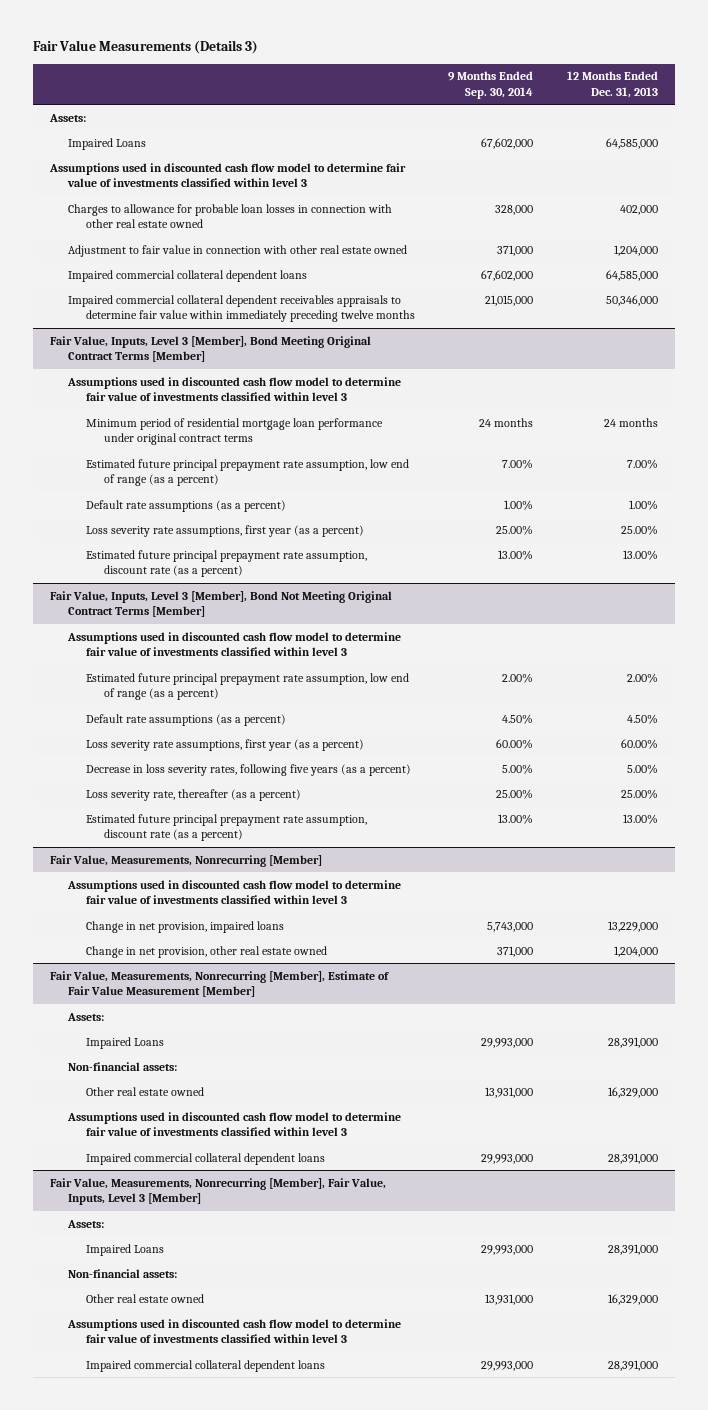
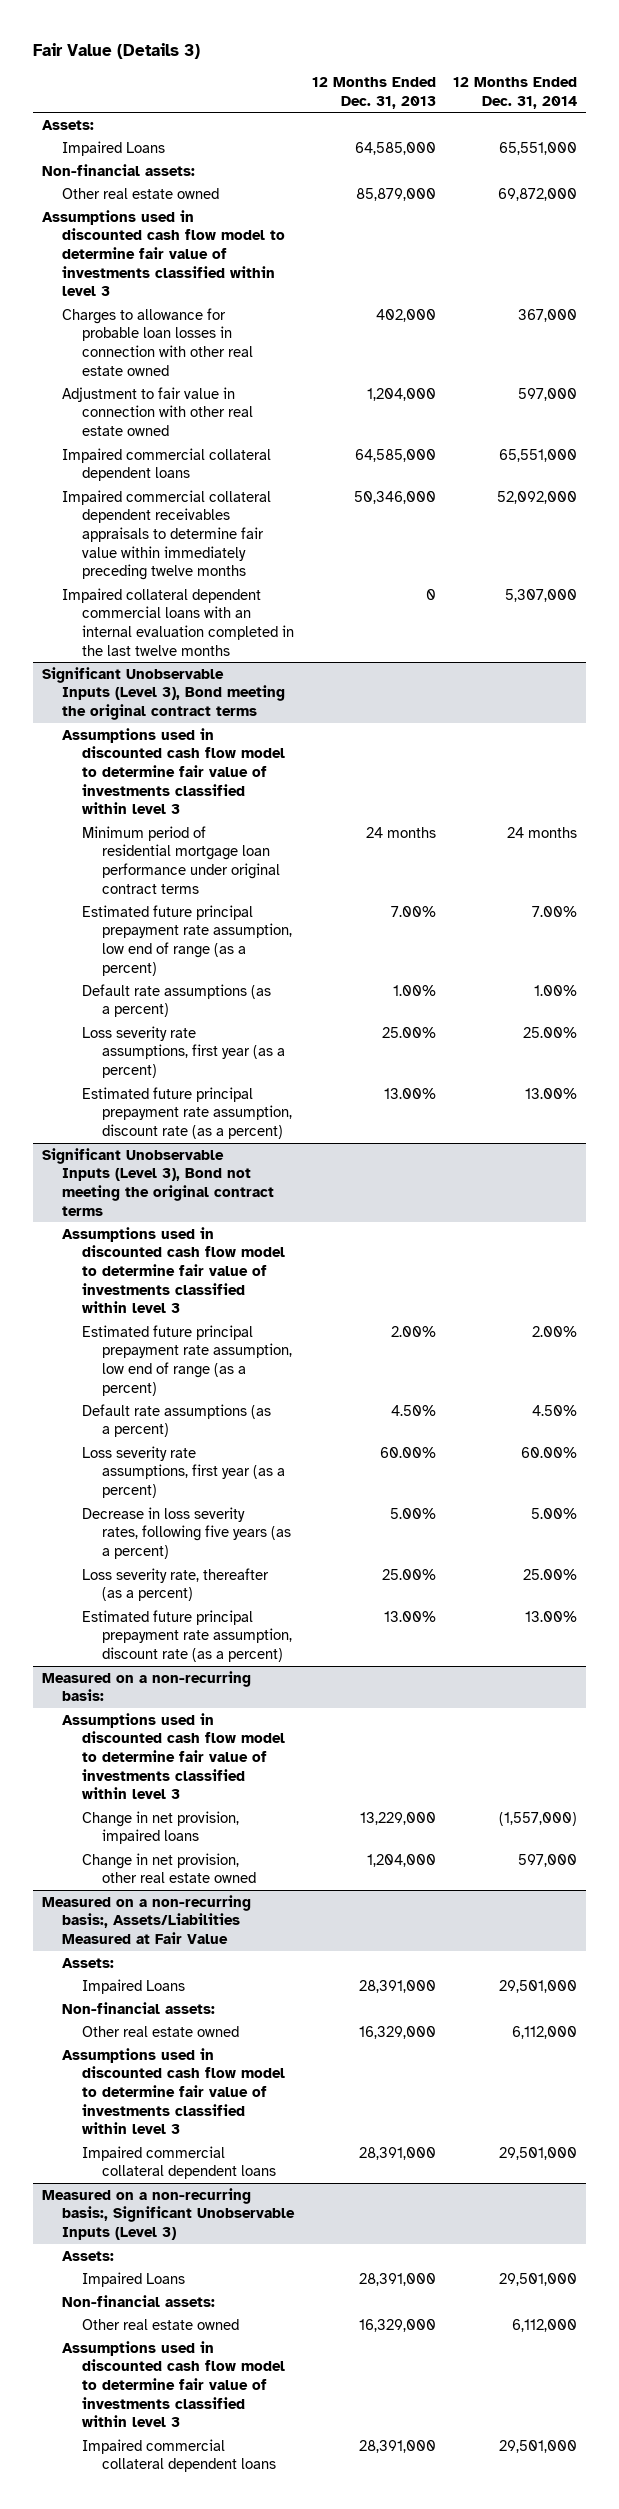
- Fair Value Measurements (Details 3)
+ Fair Value (Details 3)
- | 9 Months Ended Sep. 30, 2014 | 12 Months Ended Dec. 31, 2013
+ | 12 Months Ended Dec. 31, 2013 | 12 Months Ended Dec. 31, 2014
+ Non-financial assets:
+ Other real estate owned | 85,879,000 | 69,872,000
- Fair Value, Inputs, Level 3 [Member], Bond Meeting Original Contract Terms [Member]
+ Impaired collateral dependent commercial loans with an internal evaluation completed in the last twelve months | 0 | 5,307,000
+ Significant Unobservable Inputs (Level 3), Bond meeting the original contract terms
- Fair Value, Inputs, Level 3 [Member], Bond Not Meeting Original Contract Terms [Member]
+ Significant Unobservable Inputs (Level 3), Bond not meeting the original contract terms
- Fair Value, Measurements, Nonrecurring [Member]
+ Measured on a non-recurring basis:
- Fair Value, Measurements, Nonrecurring [Member], Estimate of Fair Value Measurement [Member]
+ Measured on a non-recurring basis:, Assets/Liabilities Measured at Fair Value
- Fair Value, Measurements, Nonrecurring [Member], Fair Value, Inputs, Level 3 [Member]
+ Measured on a non-recurring basis:, Significant Unobservable Inputs (Level 3)

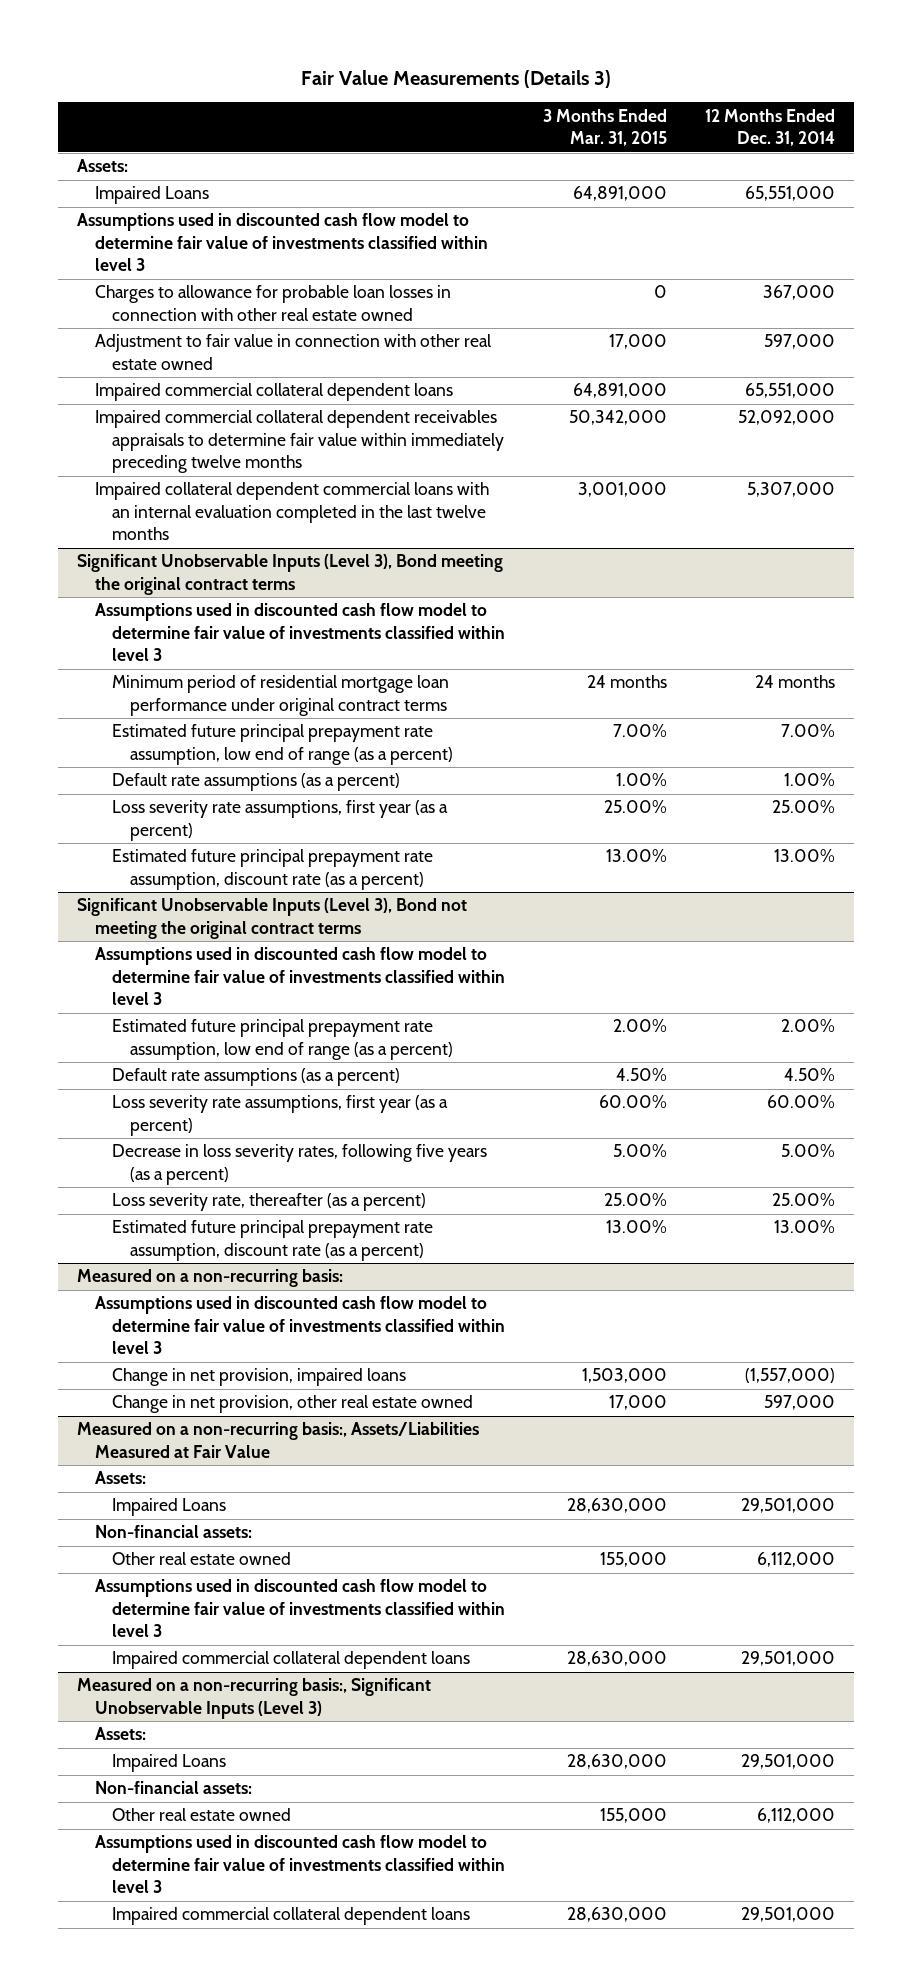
- Fair Value (Details 3)
+ Fair Value Measurements (Details 3)
- | 12 Months Ended Dec. 31, 2013 | 12 Months Ended Dec. 31, 2014
+ | 3 Months Ended Mar. 31, 2015 | 12 Months Ended Dec. 31, 2014
- Non-financial assets:
- Other real estate owned | 85,879,000 | 69,872,000

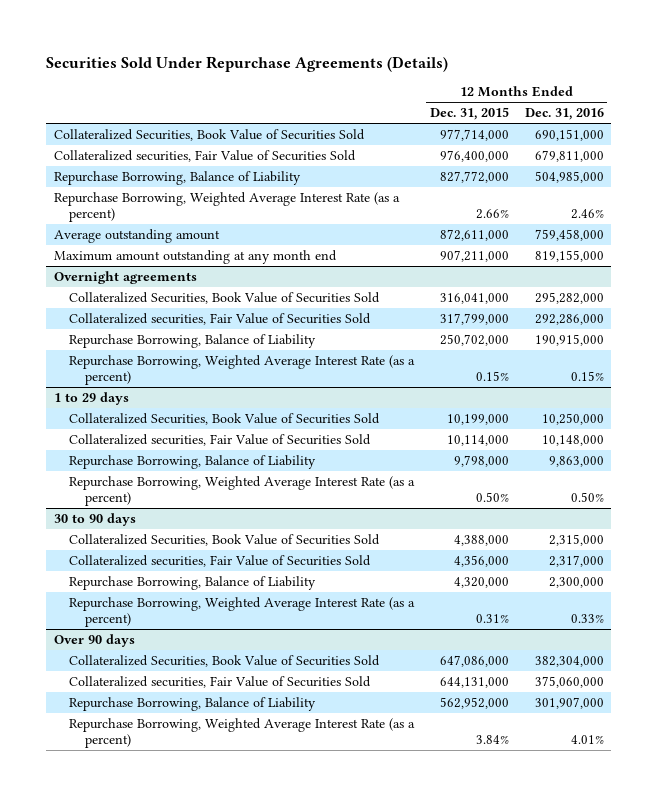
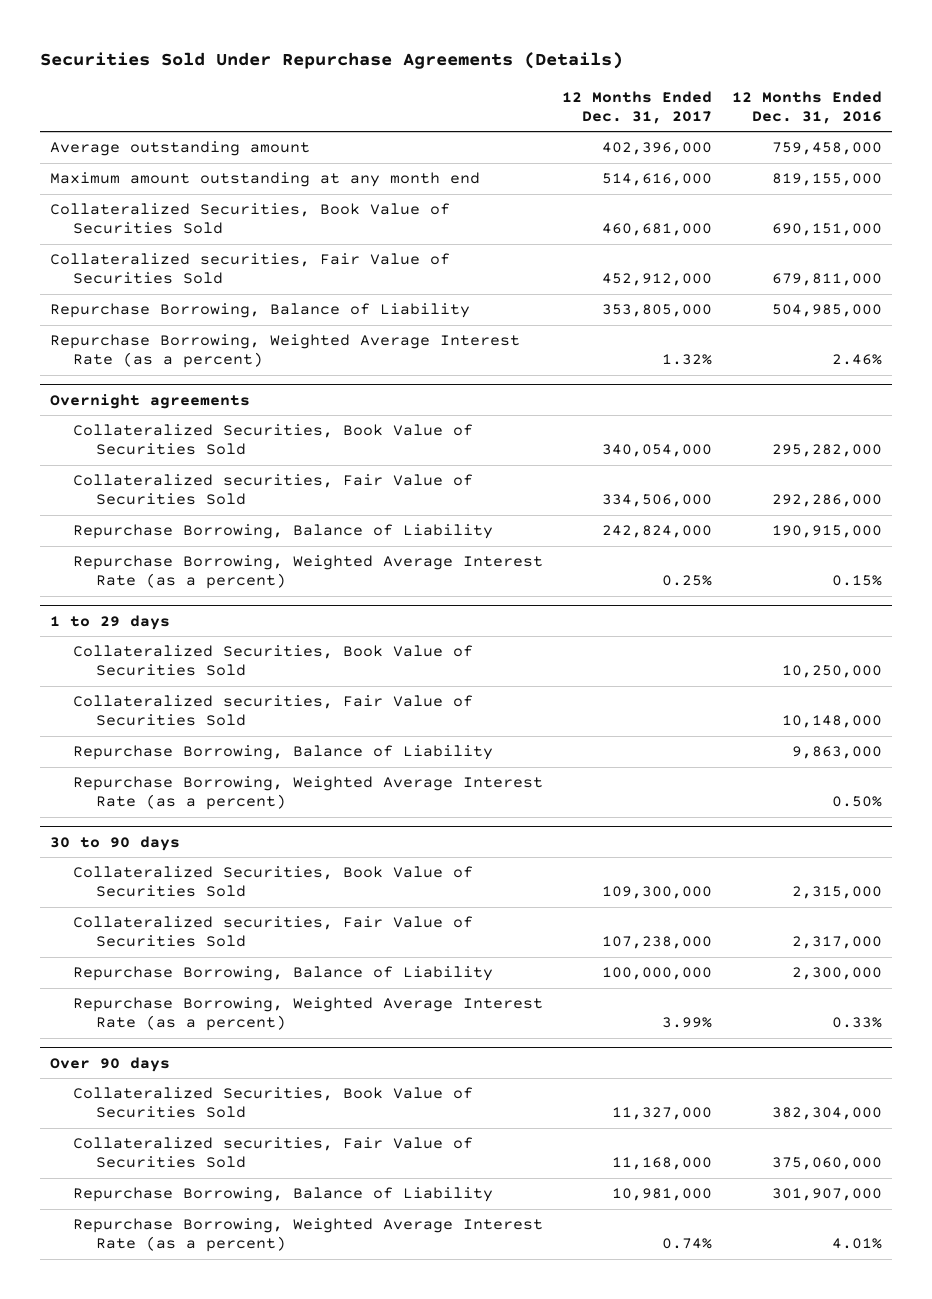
- | 12 Months Ended Dec. 31, 2015 | 12 Months Ended Dec. 31, 2016
+ | 12 Months Ended Dec. 31, 2017 | 12 Months Ended Dec. 31, 2016
moved up: Average outstanding amount | 402,396,000 | 759,458,000
moved up: Maximum amount outstanding at any month end | 514,616,000 | 819,155,000

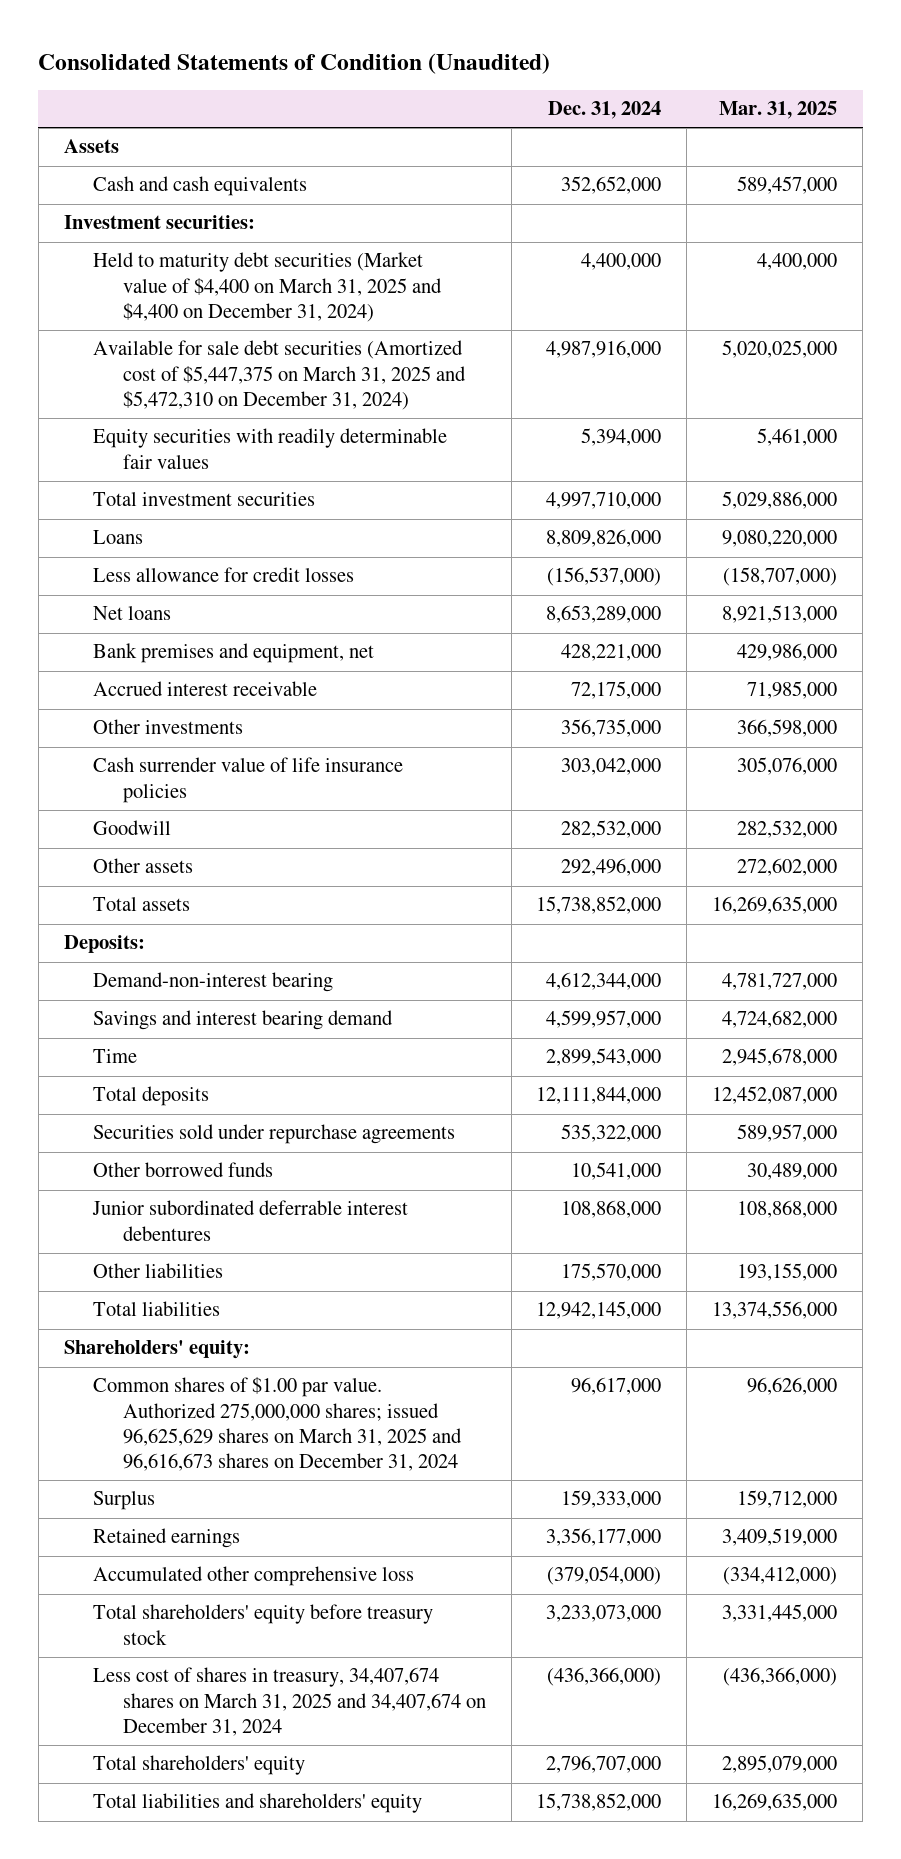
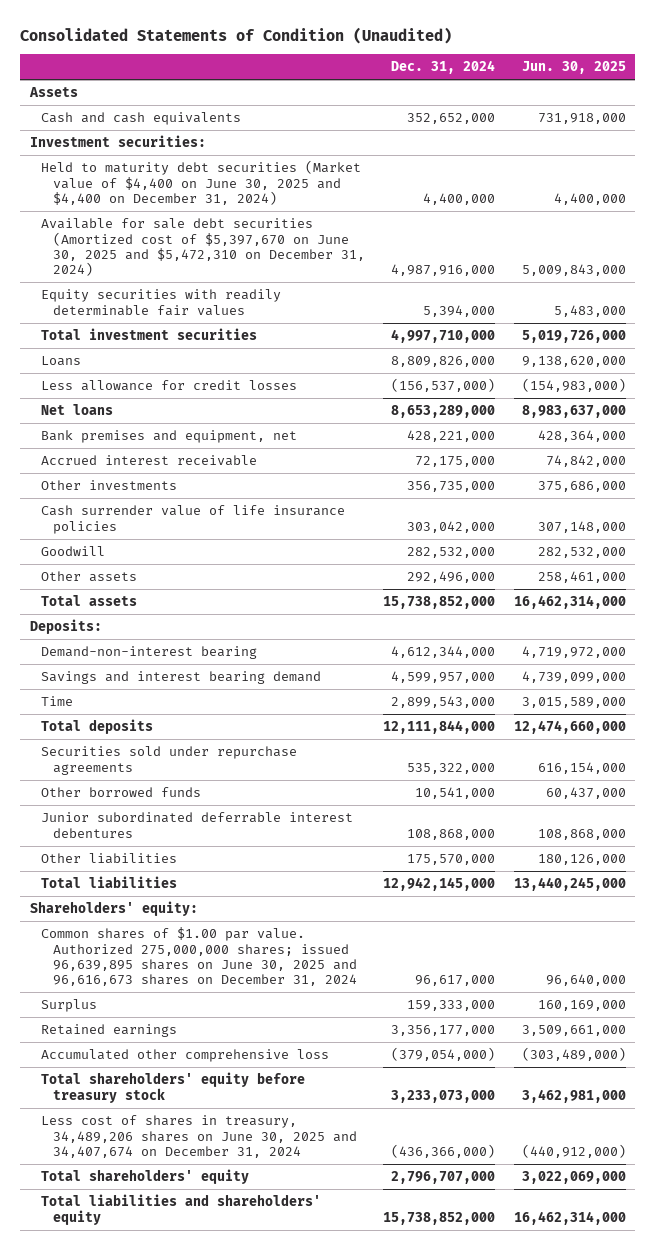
- | Dec. 31, 2024 | Mar. 31, 2025
+ | Dec. 31, 2024 | Jun. 30, 2025
- Held to maturity debt securities (Market value of $4,400 on March 31, 2025 and $4,400 on December 31, 2024) | 4,400,000 | 4,400,000
- Available for sale debt securities (Amortized cost of $5,447,375 on March 31, 2025 and $5,472,310 on December 31, 2024) | 4,987,916,000 | 5,020,025,000
+ Held to maturity debt securities (Market value of $4,400 on June 30, 2025 and $4,400 on December 31, 2024) | 4,400,000 | 4,400,000
+ Available for sale debt securities (Amortized cost of $5,397,670 on June 30, 2025 and $5,472,310 on December 31, 2024) | 4,987,916,000 | 5,009,843,000
- Common shares of $1.00 par value. Authorized 275,000,000 shares; issued 96,625,629 shares on March 31, 2025 and 96,616,673 shares on December 31, 2024 | 96,617,000 | 96,626,000
+ Common shares of $1.00 par value. Authorized 275,000,000 shares; issued 96,639,895 shares on June 30, 2025 and 96,616,673 shares on December 31, 2024 | 96,617,000 | 96,640,000
- Less cost of shares in treasury, 34,407,674 shares on March 31, 2025 and 34,407,674 on December 31, 2024 | (436,366,000) | (436,366,000)
+ Less cost of shares in treasury, 34,489,206 shares on June 30, 2025 and 34,407,674 on December 31, 2024 | (436,366,000) | (440,912,000)

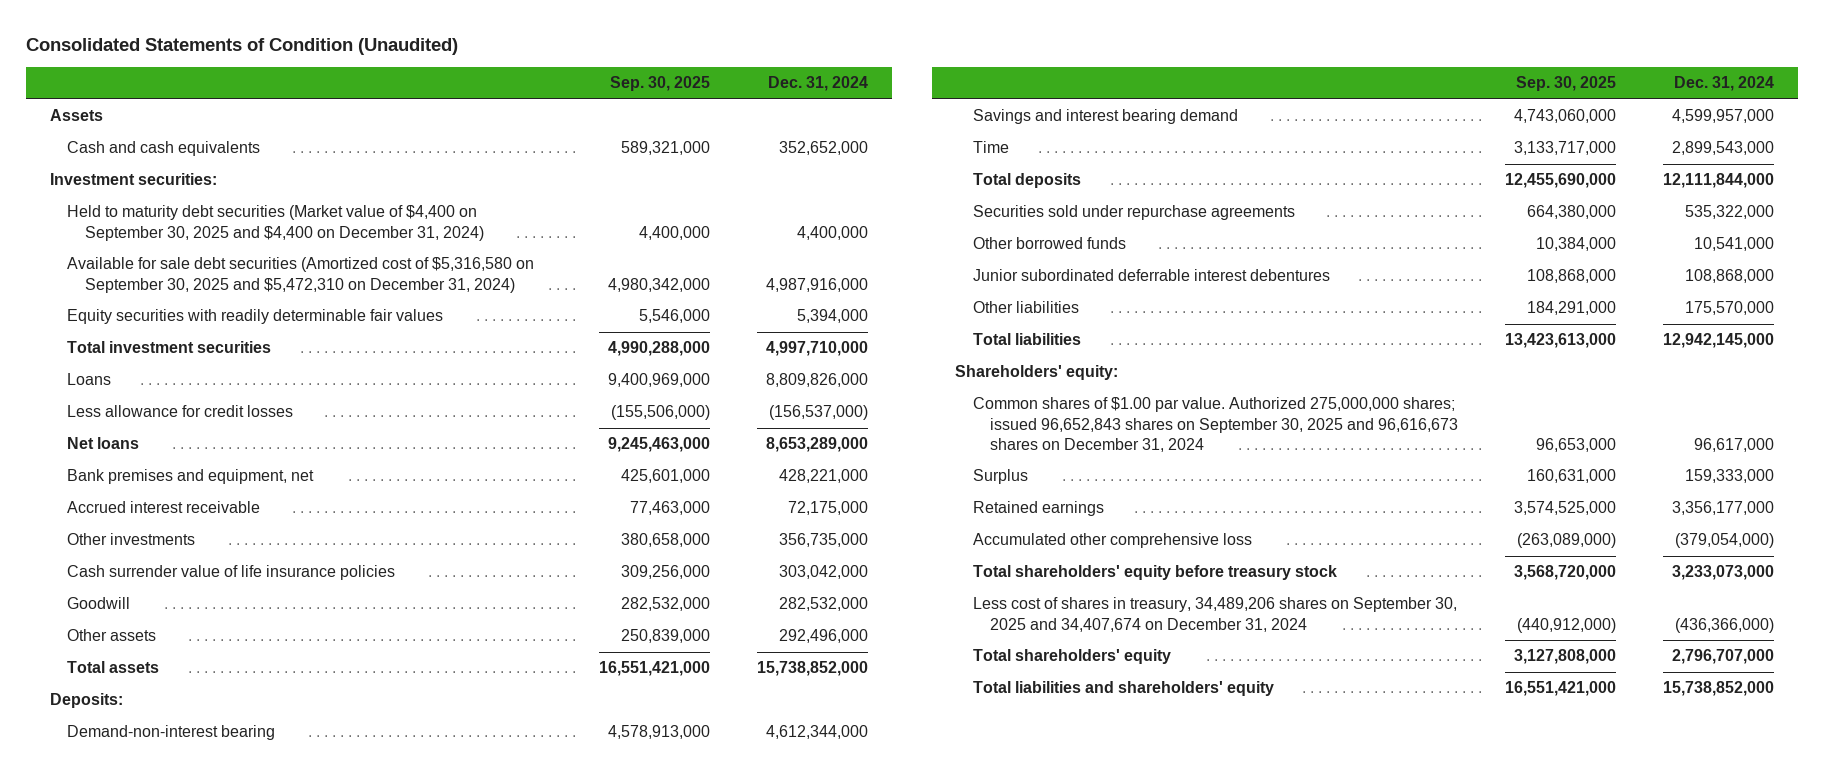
- | Dec. 31, 2024 | Jun. 30, 2025
+ | Sep. 30, 2025 | Dec. 31, 2024
- Held to maturity debt securities (Market value of $4,400 on June 30, 2025 and $4,400 on December 31, 2024) | 4,400,000 | 4,400,000
- Available for sale debt securities (Amortized cost of $5,397,670 on June 30, 2025 and $5,472,310 on December 31, 2024) | 4,987,916,000 | 5,009,843,000
+ Held to maturity debt securities (Market value of $4,400 on September 30, 2025 and $4,400 on December 31, 2024) | 4,400,000 | 4,400,000
+ Available for sale debt securities (Amortized cost of $5,316,580 on September 30, 2025 and $5,472,310 on December 31, 2024) | 4,980,342,000 | 4,987,916,000
- Common shares of $1.00 par value. Authorized 275,000,000 shares; issued 96,639,895 shares on June 30, 2025 and 96,616,673 shares on December 31, 2024 | 96,617,000 | 96,640,000
+ Common shares of $1.00 par value. Authorized 275,000,000 shares; issued 96,652,843 shares on September 30, 2025 and 96,616,673 shares on December 31, 2024 | 96,653,000 | 96,617,000
- Less cost of shares in treasury, 34,489,206 shares on June 30, 2025 and 34,407,674 on December 31, 2024 | (436,366,000) | (440,912,000)
+ Less cost of shares in treasury, 34,489,206 shares on September 30, 2025 and 34,407,674 on December 31, 2024 | (440,912,000) | (436,366,000)

